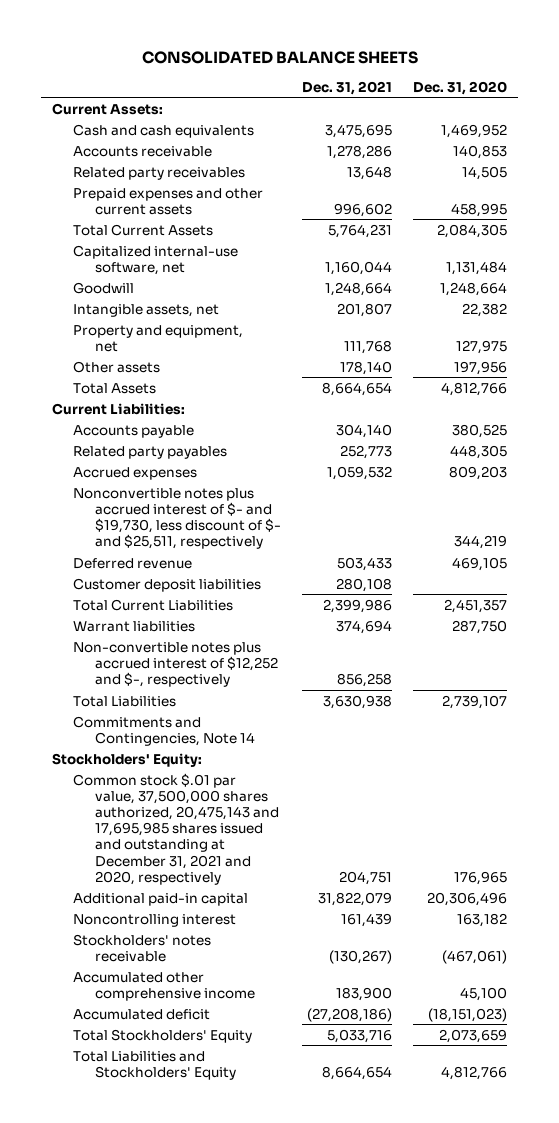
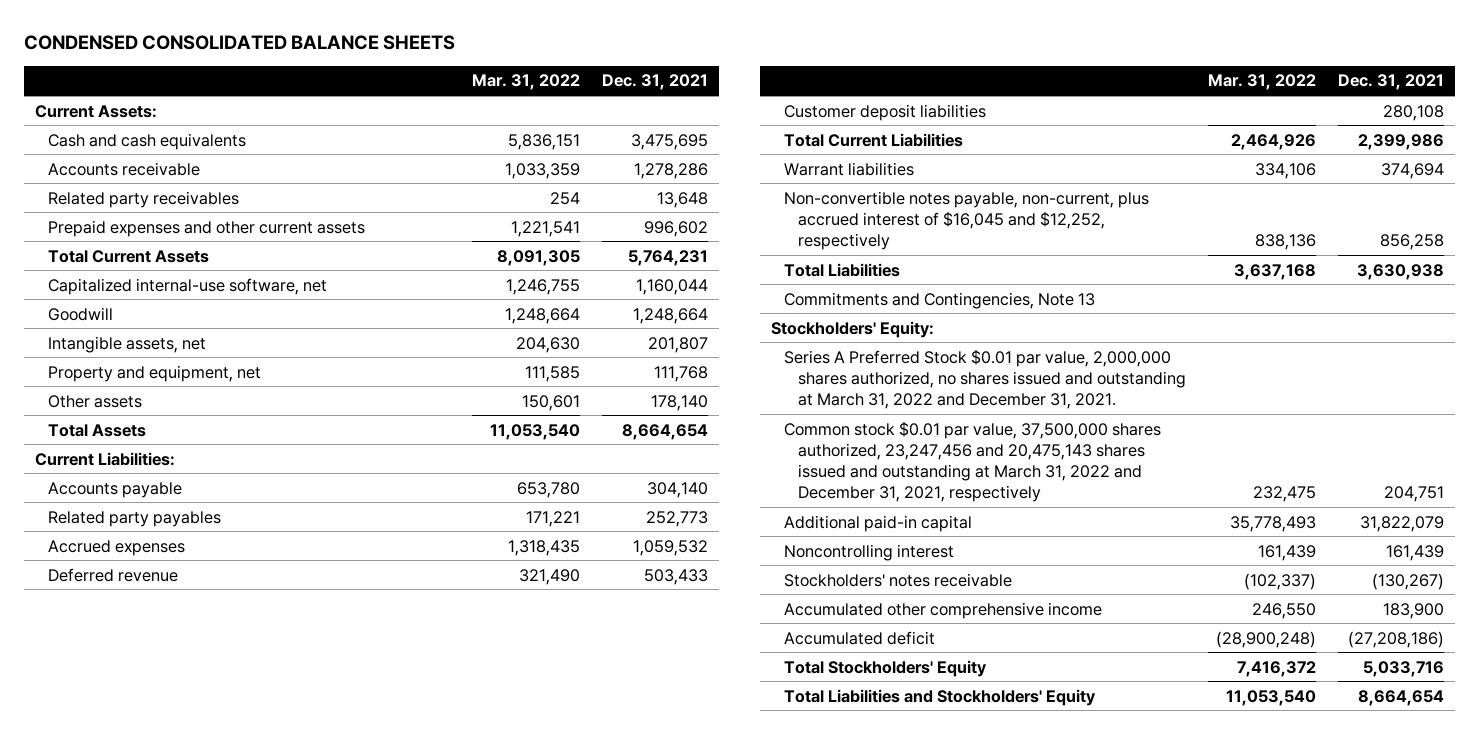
- CONSOLIDATED BALANCE SHEETS
+ CONDENSED CONSOLIDATED BALANCE SHEETS
- | Dec. 31, 2021 | Dec. 31, 2020
+ | Mar. 31, 2022 | Dec. 31, 2021
- Nonconvertible notes plus accrued interest of $- and $19,730, less discount of $- and $25,511, respectively | | 344,219
- Non-convertible notes plus accrued interest of $12,252 and $-, respectively | 856,258 |
+ Non-convertible notes payable, non-current, plus accrued interest of $16,045 and $12,252, respectively | 838,136 | 856,258
- Commitments and Contingencies, Note 14
+ Commitments and Contingencies, Note 13
- Common stock $.01 par value, 37,500,000 shares authorized, 20,475,143 and 17,695,985 shares issued and outstanding at December 31, 2021 and 2020, respectively | 204,751 | 176,965
+ Series A Preferred Stock $0.01 par value, 2,000,000 shares authorized, no shares issued and outstanding at March 31, 2022 and December 31, 2021.
+ Common stock $0.01 par value, 37,500,000 shares authorized, 23,247,456 and 20,475,143 shares issued and outstanding at March 31, 2022 and December 31, 2021, respectively | 232,475 | 204,751

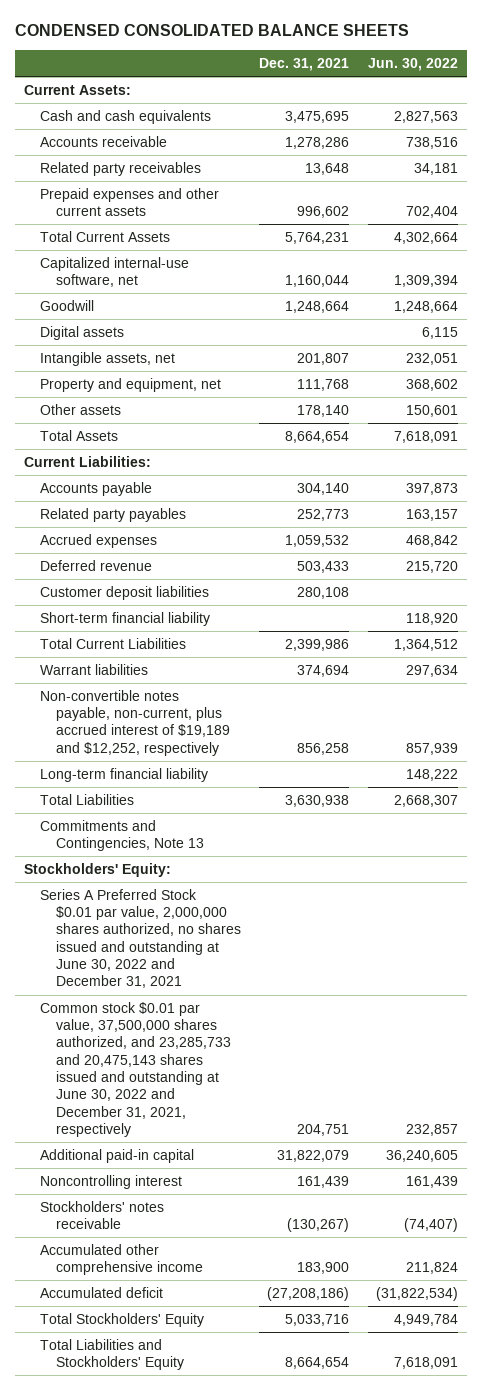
- | Mar. 31, 2022 | Dec. 31, 2021
+ | Dec. 31, 2021 | Jun. 30, 2022
+ Digital assets | | 6,115
+ Short-term financial liability | | 118,920
- Non-convertible notes payable, non-current, plus accrued interest of $16,045 and $12,252, respectively | 838,136 | 856,258
+ Non-convertible notes payable, non-current, plus accrued interest of $19,189 and $12,252, respectively | 856,258 | 857,939
+ Long-term financial liability | | 148,222
- Series A Preferred Stock $0.01 par value, 2,000,000 shares authorized, no shares issued and outstanding at March 31, 2022 and December 31, 2021.
- Common stock $0.01 par value, 37,500,000 shares authorized, 23,247,456 and 20,475,143 shares issued and outstanding at March 31, 2022 and December 31, 2021, respectively | 232,475 | 204,751
+ Series A Preferred Stock $0.01 par value, 2,000,000 shares authorized, no shares issued and outstanding at June 30, 2022 and December 31, 2021
+ Common stock $0.01 par value, 37,500,000 shares authorized, and 23,285,733 and 20,475,143 shares issued and outstanding at June 30, 2022 and December 31, 2021, respectively | 204,751 | 232,857

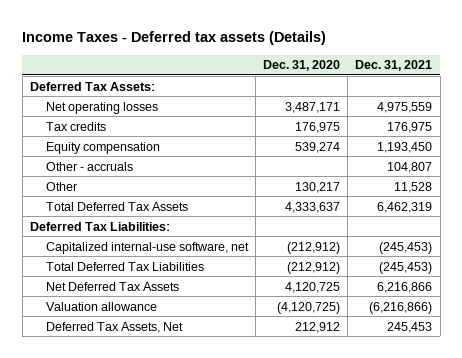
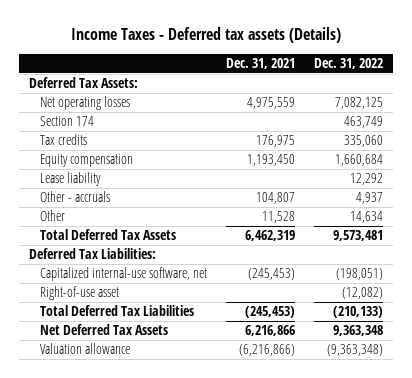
- | Dec. 31, 2020 | Dec. 31, 2021
+ | Dec. 31, 2021 | Dec. 31, 2022
+ Section 174 | | 463,749
+ Lease liability | | 12,292
+ Right-of-use asset | | (12,082)
- Deferred Tax Assets, Net | 212,912 | 245,453

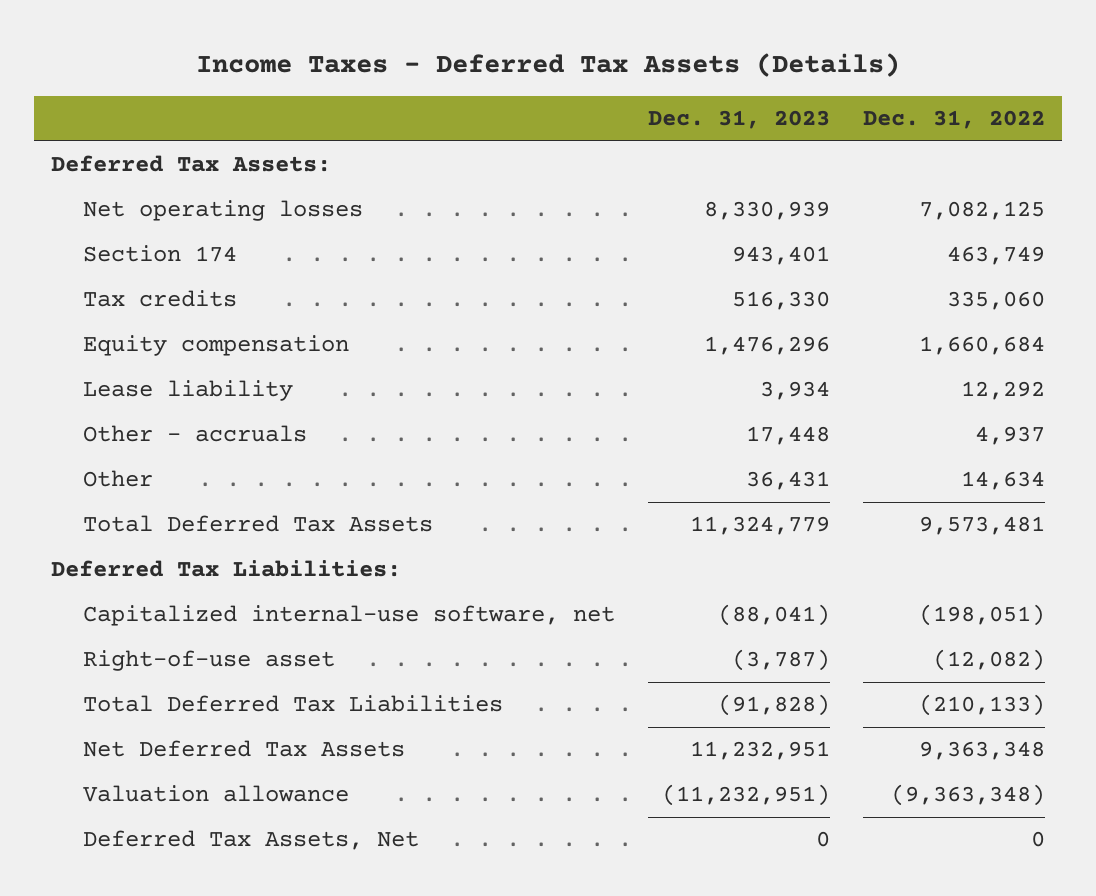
- Income Taxes - Deferred tax assets (Details)
+ Income Taxes - Deferred Tax Assets (Details)
- | Dec. 31, 2021 | Dec. 31, 2022
+ | Dec. 31, 2023 | Dec. 31, 2022
+ Deferred Tax Assets, Net | 0 | 0

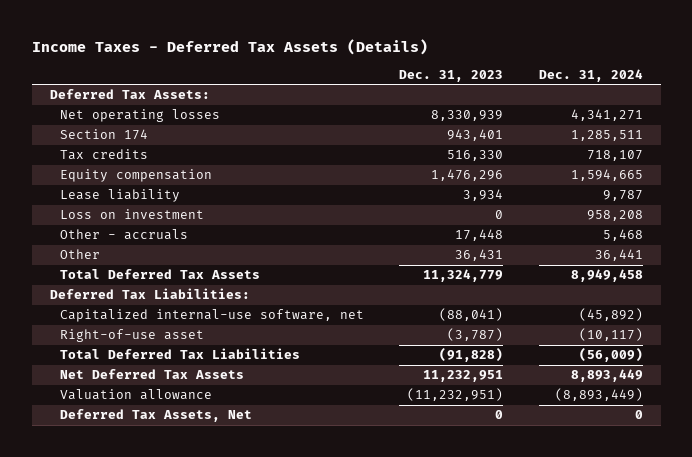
- | Dec. 31, 2023 | Dec. 31, 2022
+ | Dec. 31, 2023 | Dec. 31, 2024
+ Loss on investment | 0 | 958,208

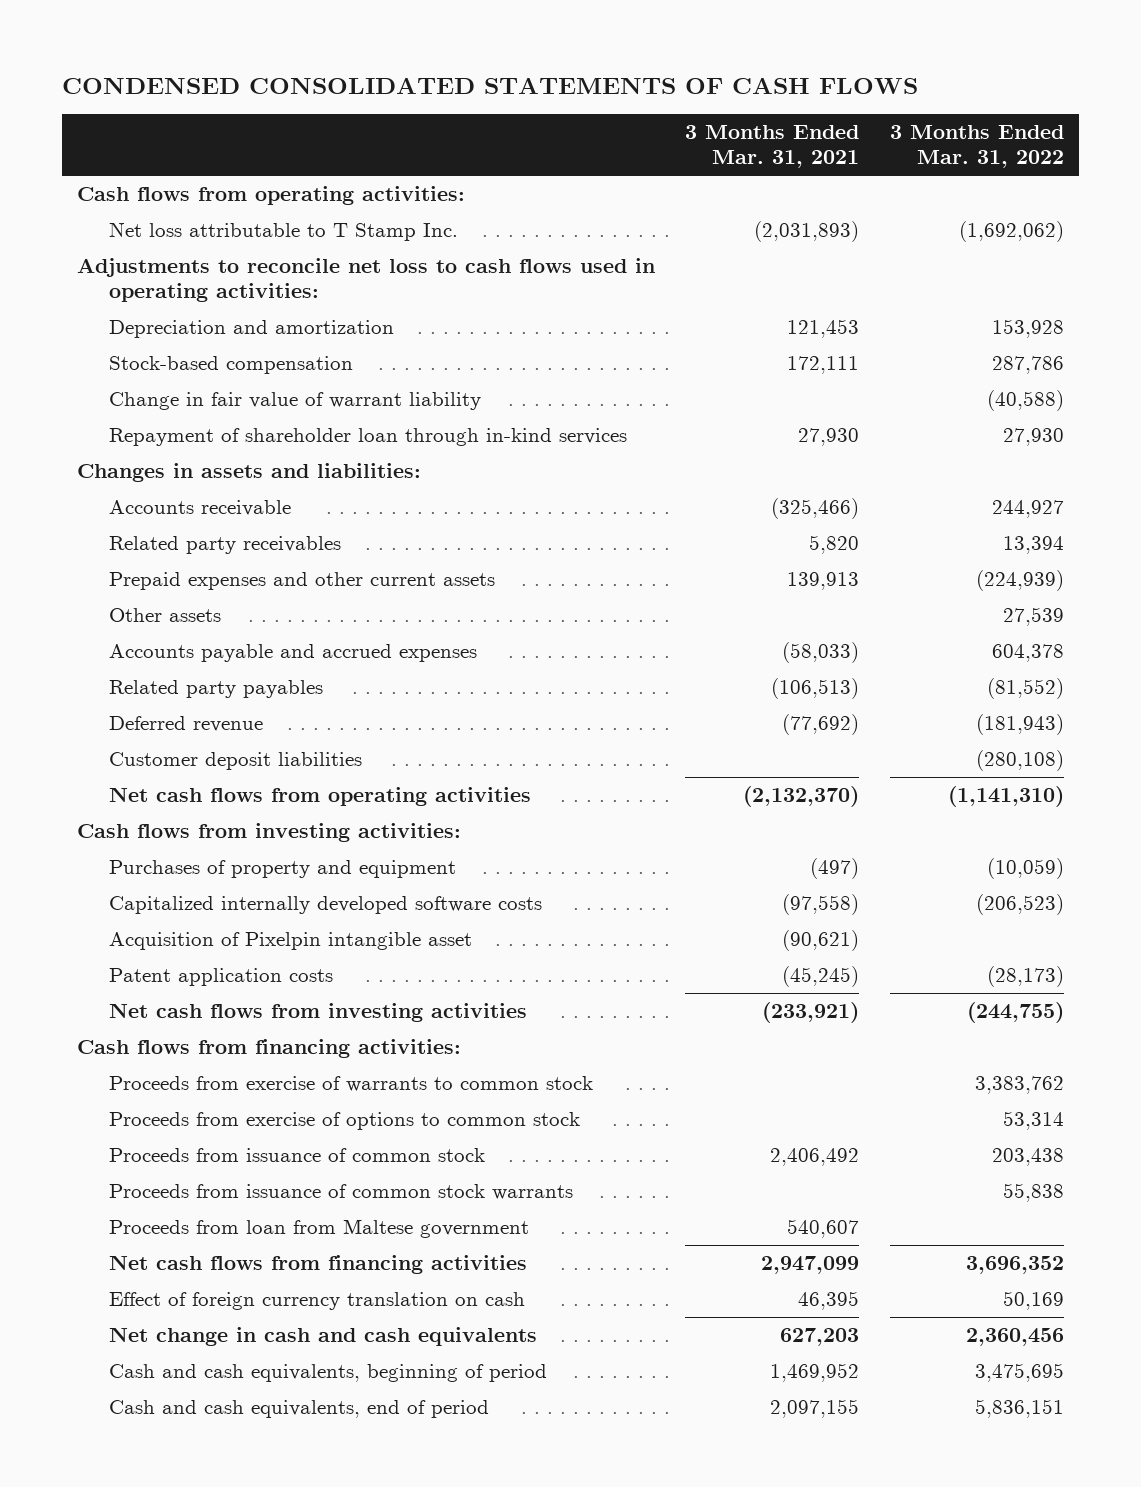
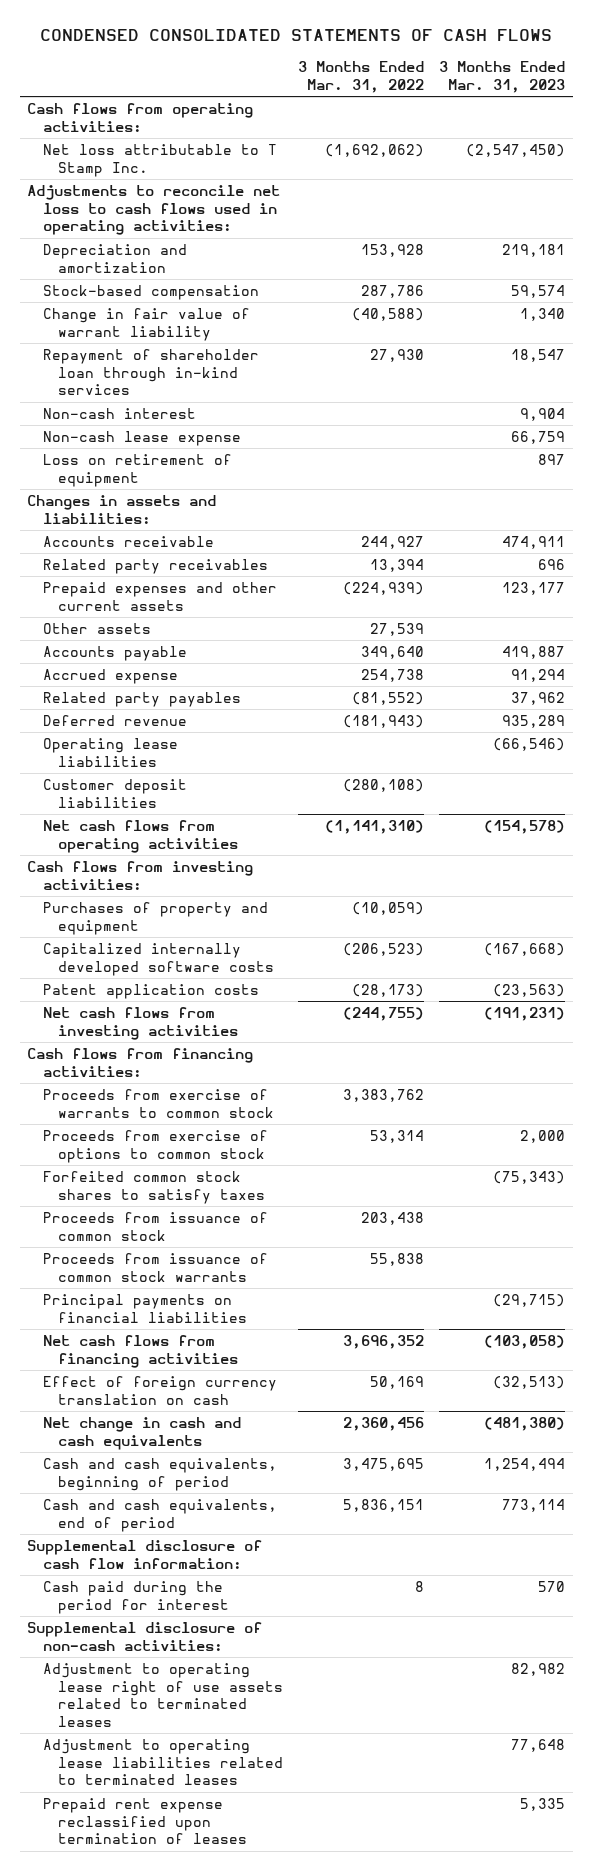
- | 3 Months Ended Mar. 31, 2021 | 3 Months Ended Mar. 31, 2022
+ | 3 Months Ended Mar. 31, 2022 | 3 Months Ended Mar. 31, 2023
+ Non-cash interest | | 9,904
+ Non-cash lease expense | | 66,759
+ Loss on retirement of equipment | | 897
- Accounts payable and accrued expenses | (58,033) | 604,378
+ Accounts payable | 349,640 | 419,887
+ Accrued expense | 254,738 | 91,294
+ Operating lease liabilities | | (66,546)
- Acquisition of Pixelpin intangible asset | (90,621) |
+ Forfeited common stock shares to satisfy taxes | | (75,343)
- Proceeds from loan from Maltese government | 540,607 |
+ Principal payments on financial liabilities | | (29,715)
+ Supplemental disclosure of cash flow information:
+ Cash paid during the period for interest | 8 | 570
+ Supplemental disclosure of non-cash activities:
+ Adjustment to operating lease right of use assets related to terminated leases | | 82,982
+ Adjustment to operating lease liabilities related to terminated leases | | 77,648
+ Prepaid rent expense reclassified upon termination of leases | | 5,335

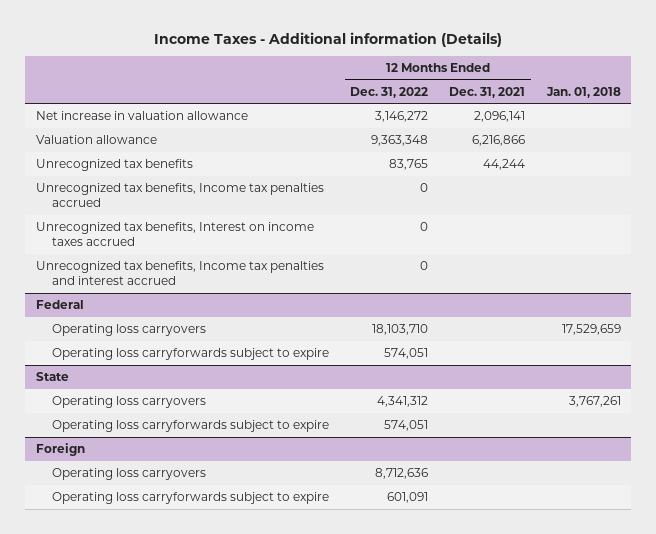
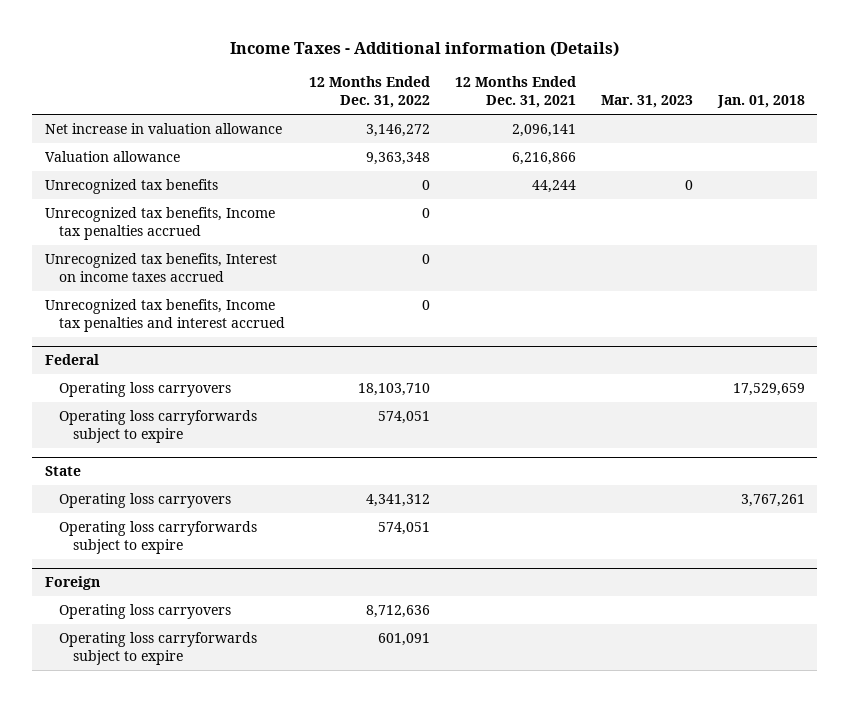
- | 12 Months Ended Dec. 31, 2022 | 12 Months Ended Dec. 31, 2021 | Jan. 01, 2018
+ | 12 Months Ended Dec. 31, 2022 | 12 Months Ended Dec. 31, 2021 | Mar. 31, 2023 | Jan. 01, 2018
- Unrecognized tax benefits | 83,765 | 44,244 |
+ Unrecognized tax benefits | 0 | 44,244 | 0 |

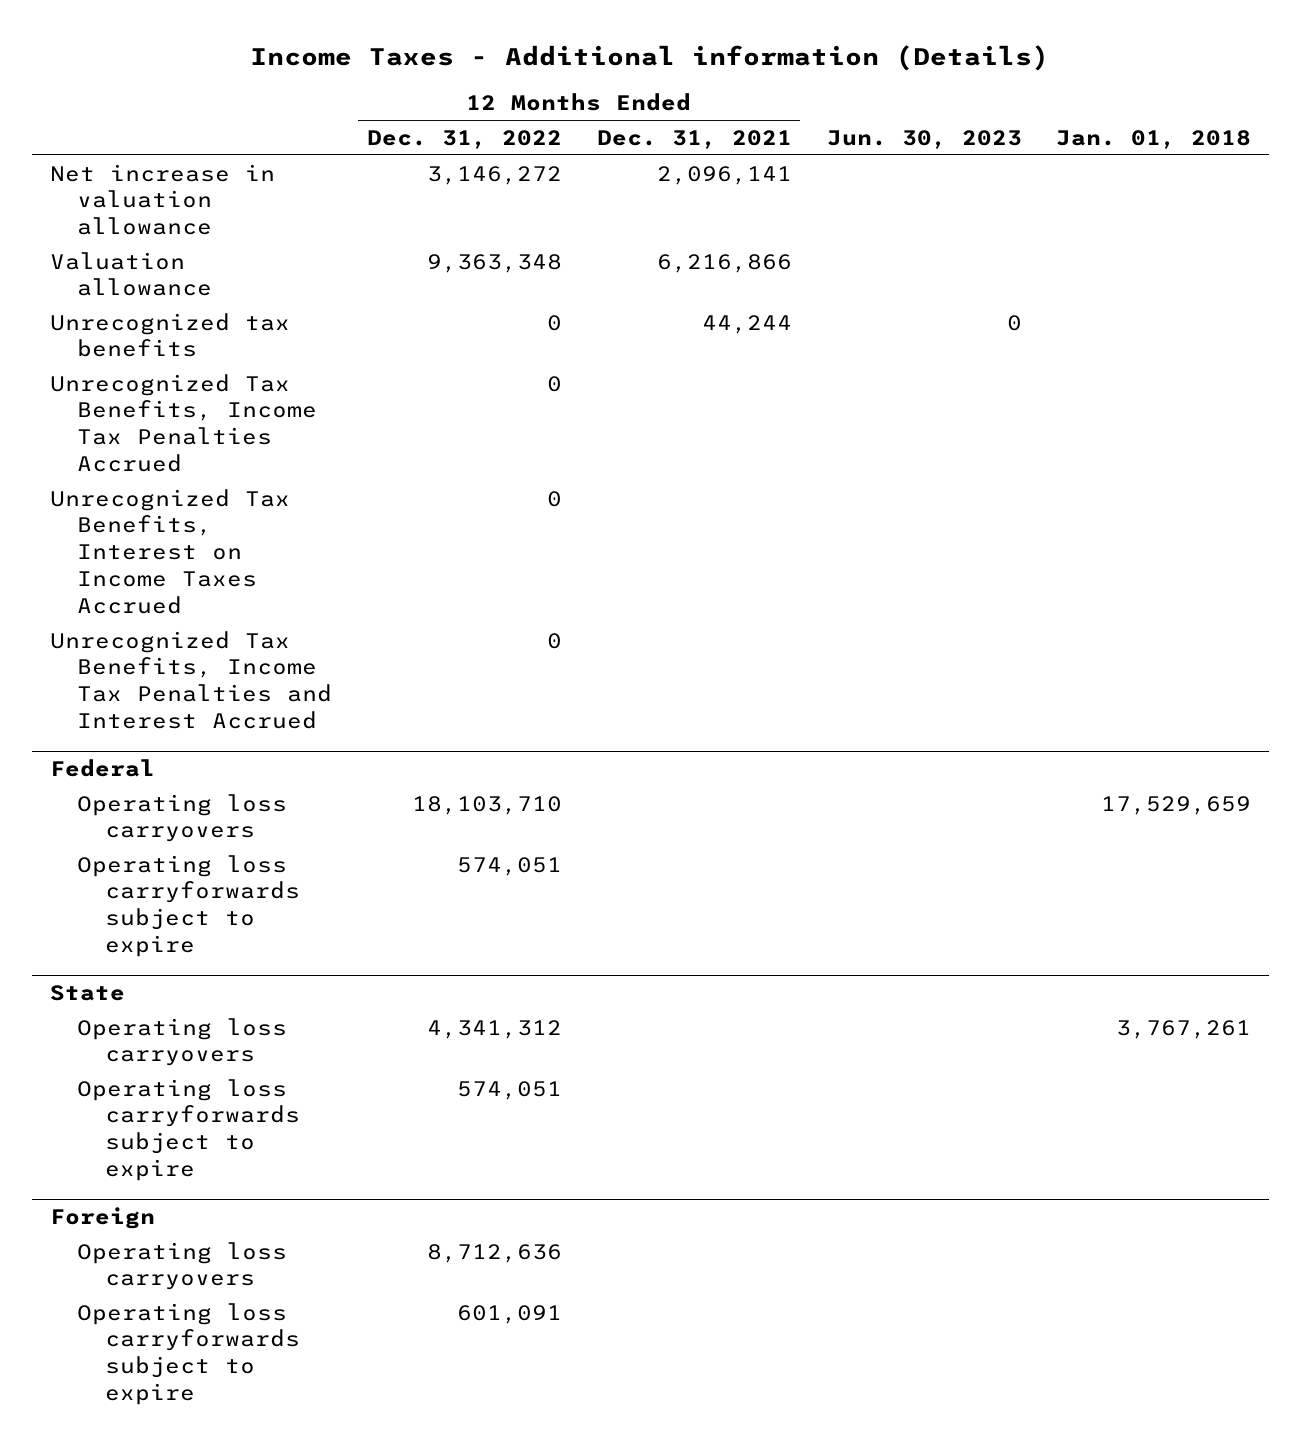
- | 12 Months Ended Dec. 31, 2022 | 12 Months Ended Dec. 31, 2021 | Mar. 31, 2023 | Jan. 01, 2018
+ | 12 Months Ended Dec. 31, 2022 | 12 Months Ended Dec. 31, 2021 | Jun. 30, 2023 | Jan. 01, 2018
- Unrecognized tax benefits, Income tax penalties accrued | 0 | | |
- Unrecognized tax benefits, Interest on income taxes accrued | 0 | | |
- Unrecognized tax benefits, Income tax penalties and interest accrued | 0 | | |
+ Unrecognized Tax Benefits, Income Tax Penalties Accrued | 0 | | |
+ Unrecognized Tax Benefits, Interest on Income Taxes Accrued | 0 | | |
+ Unrecognized Tax Benefits, Income Tax Penalties and Interest Accrued | 0 | | |

